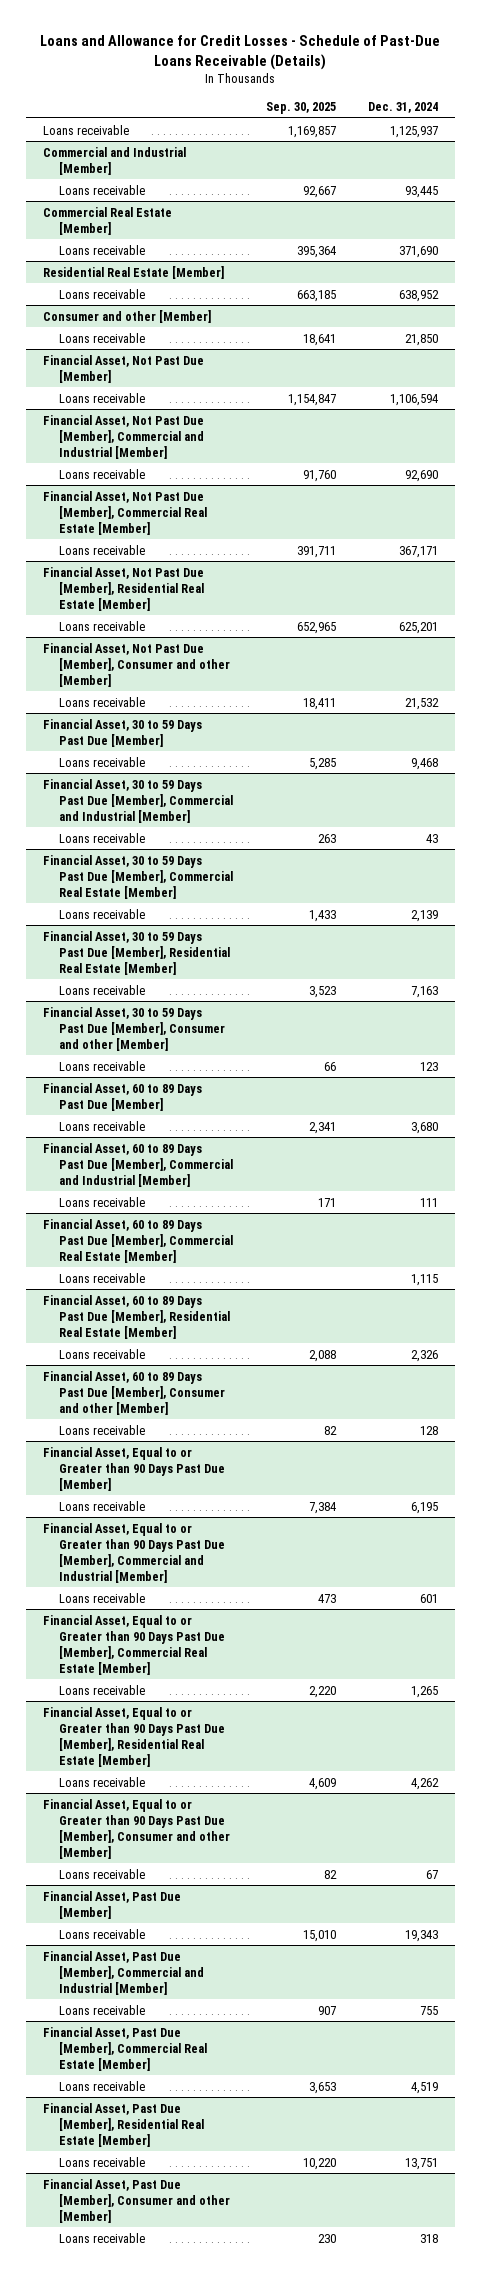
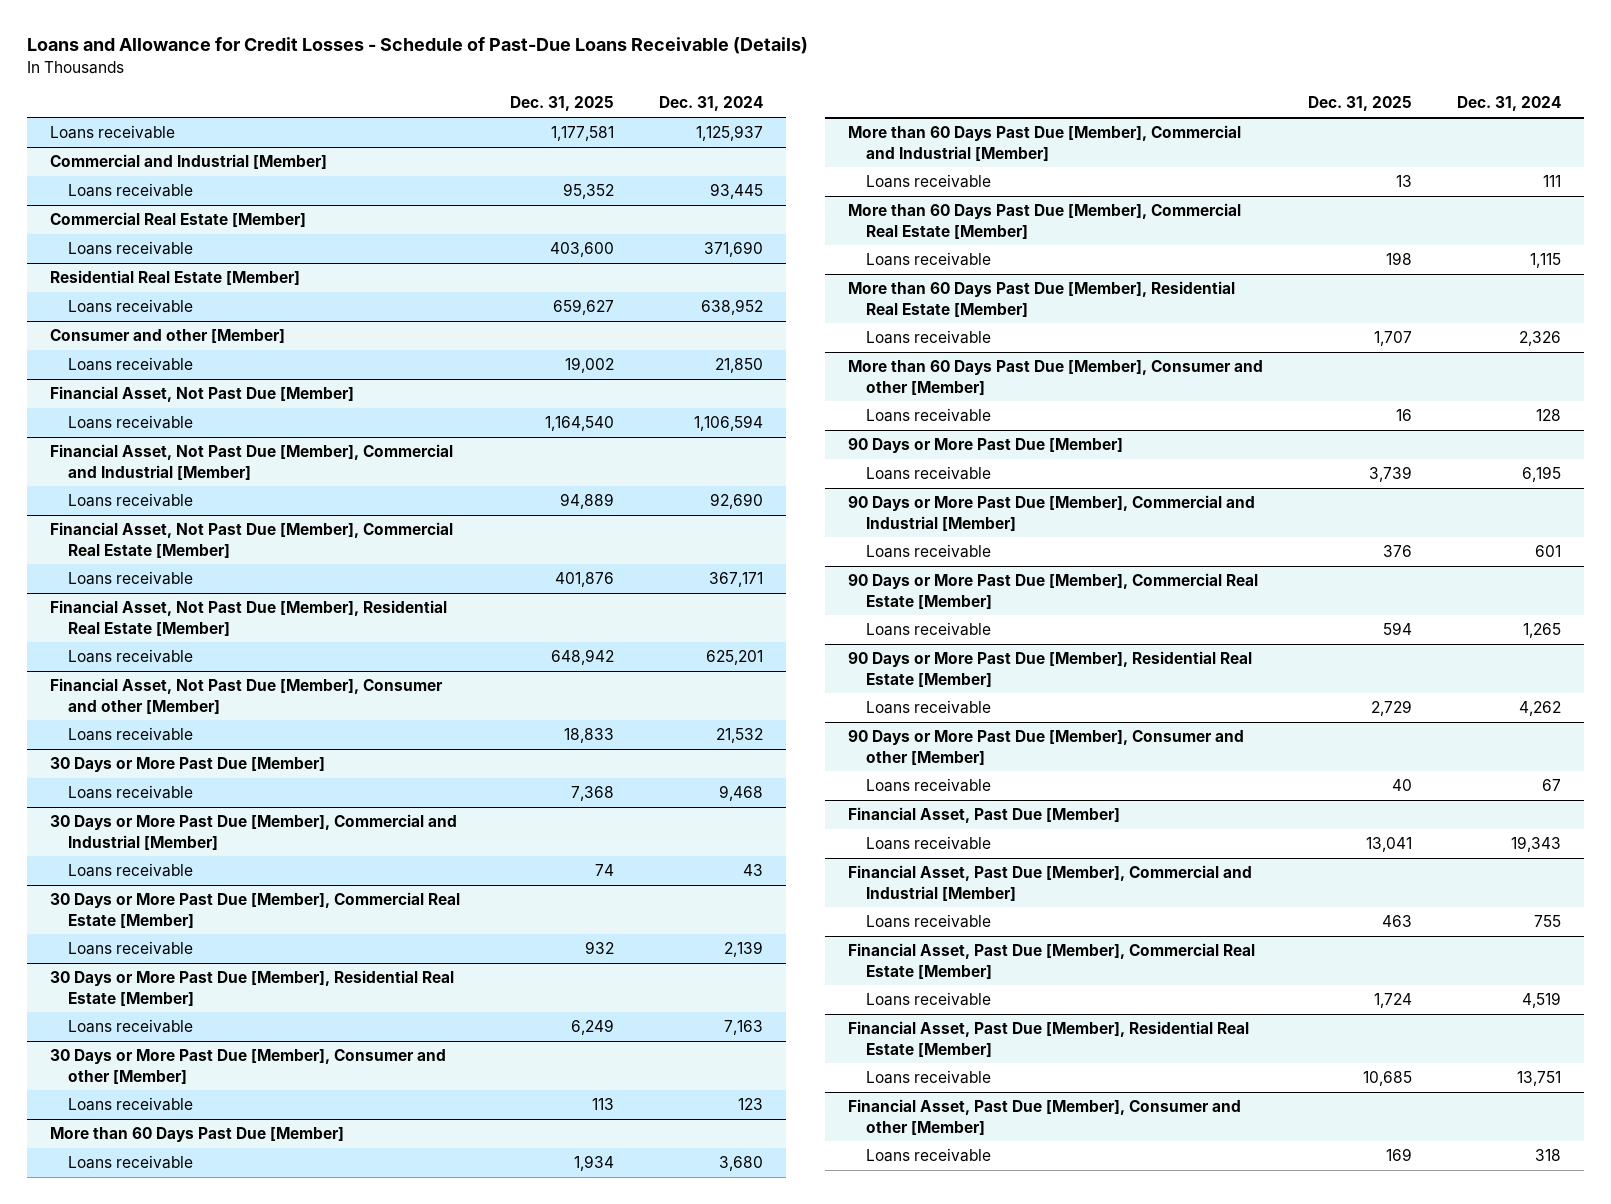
- | Sep. 30, 2025 | Dec. 31, 2024
+ | Dec. 31, 2025 | Dec. 31, 2024
- Financial Asset, 30 to 59 Days Past Due [Member]
+ 30 Days or More Past Due [Member]
- Financial Asset, 30 to 59 Days Past Due [Member], Commercial and Industrial [Member]
+ 30 Days or More Past Due [Member], Commercial and Industrial [Member]
- Financial Asset, 30 to 59 Days Past Due [Member], Commercial Real Estate [Member]
+ 30 Days or More Past Due [Member], Commercial Real Estate [Member]
- Financial Asset, 30 to 59 Days Past Due [Member], Residential Real Estate [Member]
+ 30 Days or More Past Due [Member], Residential Real Estate [Member]
- Financial Asset, 30 to 59 Days Past Due [Member], Consumer and other [Member]
+ 30 Days or More Past Due [Member], Consumer and other [Member]
- Financial Asset, 60 to 89 Days Past Due [Member]
+ More than 60 Days Past Due [Member]
- Financial Asset, 60 to 89 Days Past Due [Member], Commercial and Industrial [Member]
+ More than 60 Days Past Due [Member], Commercial and Industrial [Member]
- Financial Asset, 60 to 89 Days Past Due [Member], Commercial Real Estate [Member]
+ More than 60 Days Past Due [Member], Commercial Real Estate [Member]
- Financial Asset, 60 to 89 Days Past Due [Member], Residential Real Estate [Member]
+ More than 60 Days Past Due [Member], Residential Real Estate [Member]
- Financial Asset, 60 to 89 Days Past Due [Member], Consumer and other [Member]
+ More than 60 Days Past Due [Member], Consumer and other [Member]
- Financial Asset, Equal to or Greater than 90 Days Past Due [Member]
+ 90 Days or More Past Due [Member]
- Financial Asset, Equal to or Greater than 90 Days Past Due [Member], Commercial and Industrial [Member]
+ 90 Days or More Past Due [Member], Commercial and Industrial [Member]
- Financial Asset, Equal to or Greater than 90 Days Past Due [Member], Commercial Real Estate [Member]
+ 90 Days or More Past Due [Member], Commercial Real Estate [Member]
- Financial Asset, Equal to or Greater than 90 Days Past Due [Member], Residential Real Estate [Member]
+ 90 Days or More Past Due [Member], Residential Real Estate [Member]
- Financial Asset, Equal to or Greater than 90 Days Past Due [Member], Consumer and other [Member]
+ 90 Days or More Past Due [Member], Consumer and other [Member]

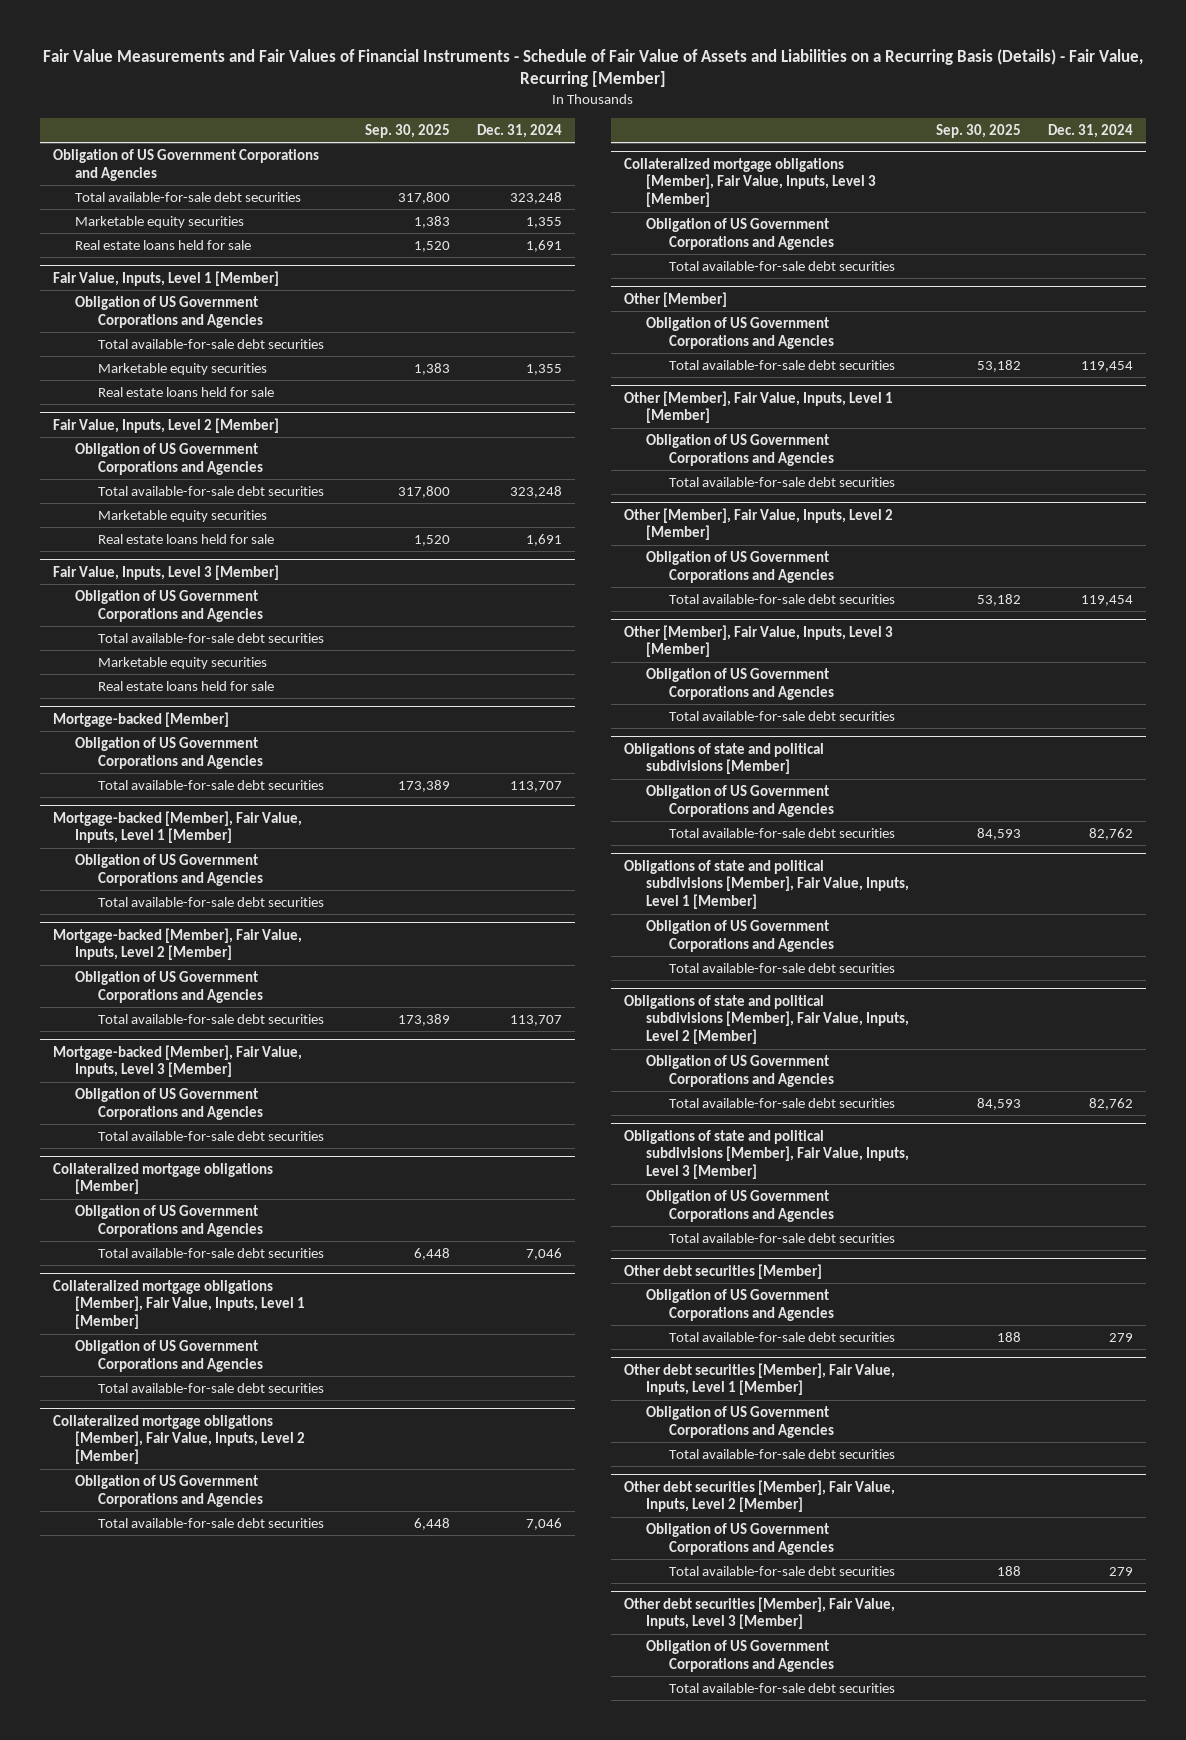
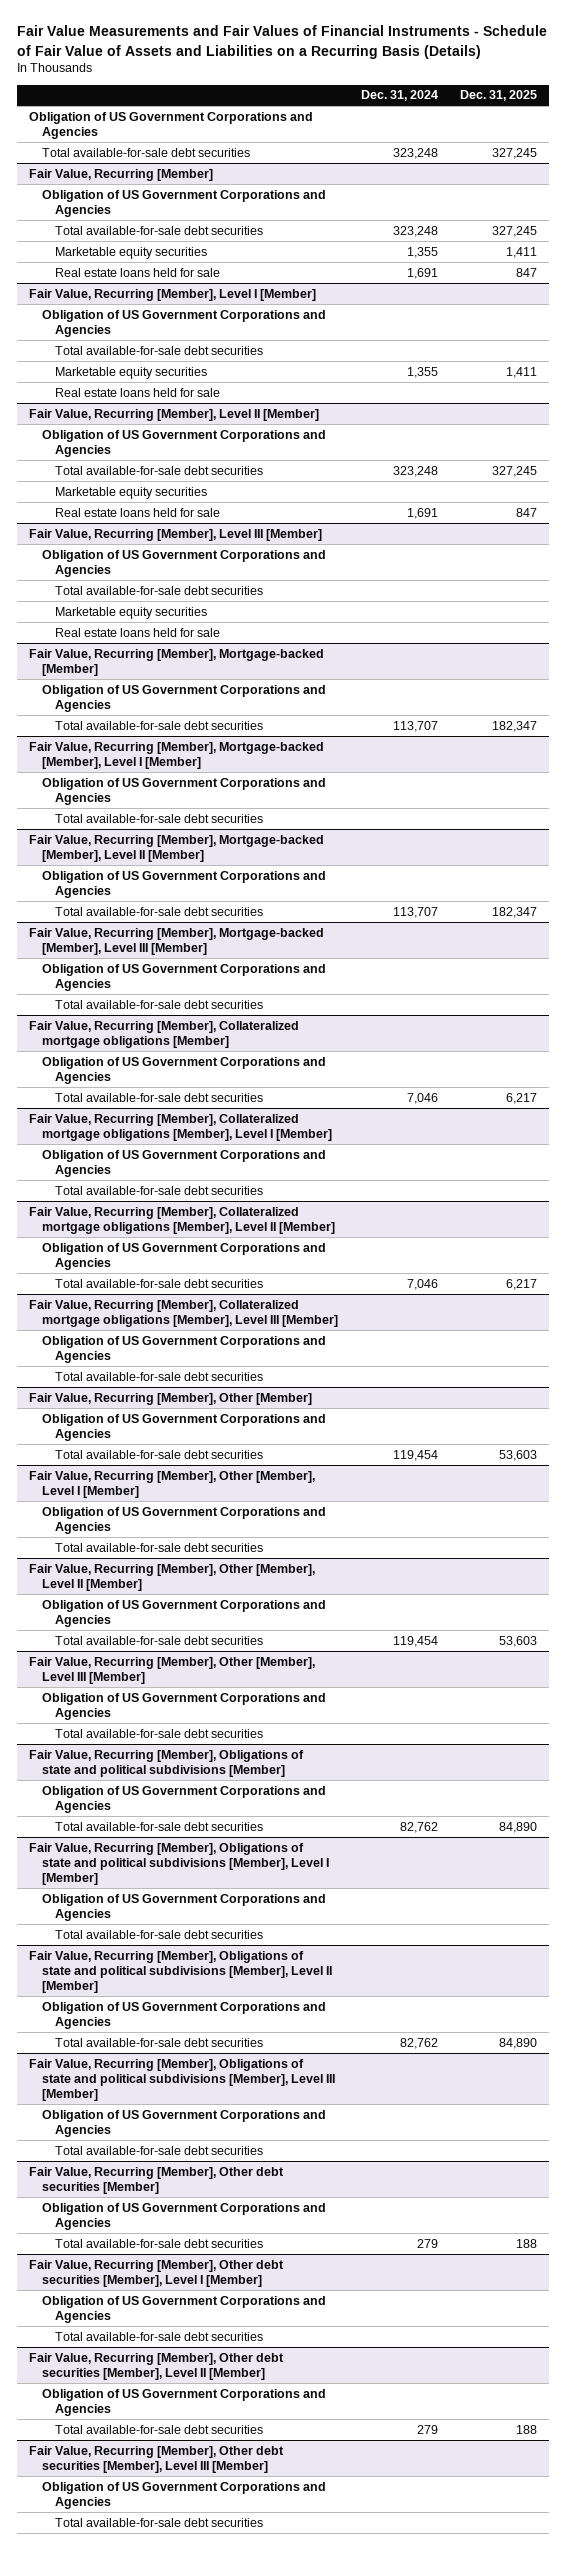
- Fair Value Measurements and Fair Values of Financial Instruments - Schedule of Fair Value of Assets and Liabilities on a Recurring Basis (Details) - Fair Value, Recurring [Member]
+ Fair Value Measurements and Fair Values of Financial Instruments - Schedule of Fair Value of Assets and Liabilities on a Recurring Basis (Details)
- | Sep. 30, 2025 | Dec. 31, 2024
+ | Dec. 31, 2024 | Dec. 31, 2025
+ Fair Value, Recurring [Member]
+ Obligation of US Government Corporations and Agencies
+ Total available-for-sale debt securities | 323,248 | 327,245
- Fair Value, Inputs, Level 1 [Member]
+ Fair Value, Recurring [Member], Level I [Member]
- Fair Value, Inputs, Level 2 [Member]
+ Fair Value, Recurring [Member], Level II [Member]
- Fair Value, Inputs, Level 3 [Member]
+ Fair Value, Recurring [Member], Level III [Member]
- Mortgage-backed [Member]
+ Fair Value, Recurring [Member], Mortgage-backed [Member]
- Mortgage-backed [Member], Fair Value, Inputs, Level 1 [Member]
+ Fair Value, Recurring [Member], Mortgage-backed [Member], Level I [Member]
- Mortgage-backed [Member], Fair Value, Inputs, Level 2 [Member]
+ Fair Value, Recurring [Member], Mortgage-backed [Member], Level II [Member]
- Mortgage-backed [Member], Fair Value, Inputs, Level 3 [Member]
+ Fair Value, Recurring [Member], Mortgage-backed [Member], Level III [Member]
- Collateralized mortgage obligations [Member]
+ Fair Value, Recurring [Member], Collateralized mortgage obligations [Member]
- Collateralized mortgage obligations [Member], Fair Value, Inputs, Level 1 [Member]
+ Fair Value, Recurring [Member], Collateralized mortgage obligations [Member], Level I [Member]
- Collateralized mortgage obligations [Member], Fair Value, Inputs, Level 2 [Member]
+ Fair Value, Recurring [Member], Collateralized mortgage obligations [Member], Level II [Member]
- Collateralized mortgage obligations [Member], Fair Value, Inputs, Level 3 [Member]
+ Fair Value, Recurring [Member], Collateralized mortgage obligations [Member], Level III [Member]
- Other [Member]
+ Fair Value, Recurring [Member], Other [Member]
- Other [Member], Fair Value, Inputs, Level 1 [Member]
+ Fair Value, Recurring [Member], Other [Member], Level I [Member]
- Other [Member], Fair Value, Inputs, Level 2 [Member]
+ Fair Value, Recurring [Member], Other [Member], Level II [Member]
- Other [Member], Fair Value, Inputs, Level 3 [Member]
+ Fair Value, Recurring [Member], Other [Member], Level III [Member]
- Obligations of state and political subdivisions [Member]
+ Fair Value, Recurring [Member], Obligations of state and political subdivisions [Member]
- Obligations of state and political subdivisions [Member], Fair Value, Inputs, Level 1 [Member]
+ Fair Value, Recurring [Member], Obligations of state and political subdivisions [Member], Level I [Member]
- Obligations of state and political subdivisions [Member], Fair Value, Inputs, Level 2 [Member]
+ Fair Value, Recurring [Member], Obligations of state and political subdivisions [Member], Level II [Member]
- Obligations of state and political subdivisions [Member], Fair Value, Inputs, Level 3 [Member]
+ Fair Value, Recurring [Member], Obligations of state and political subdivisions [Member], Level III [Member]
- Other debt securities [Member]
+ Fair Value, Recurring [Member], Other debt securities [Member]
- Other debt securities [Member], Fair Value, Inputs, Level 1 [Member]
+ Fair Value, Recurring [Member], Other debt securities [Member], Level I [Member]
- Other debt securities [Member], Fair Value, Inputs, Level 2 [Member]
+ Fair Value, Recurring [Member], Other debt securities [Member], Level II [Member]
- Other debt securities [Member], Fair Value, Inputs, Level 3 [Member]
+ Fair Value, Recurring [Member], Other debt securities [Member], Level III [Member]

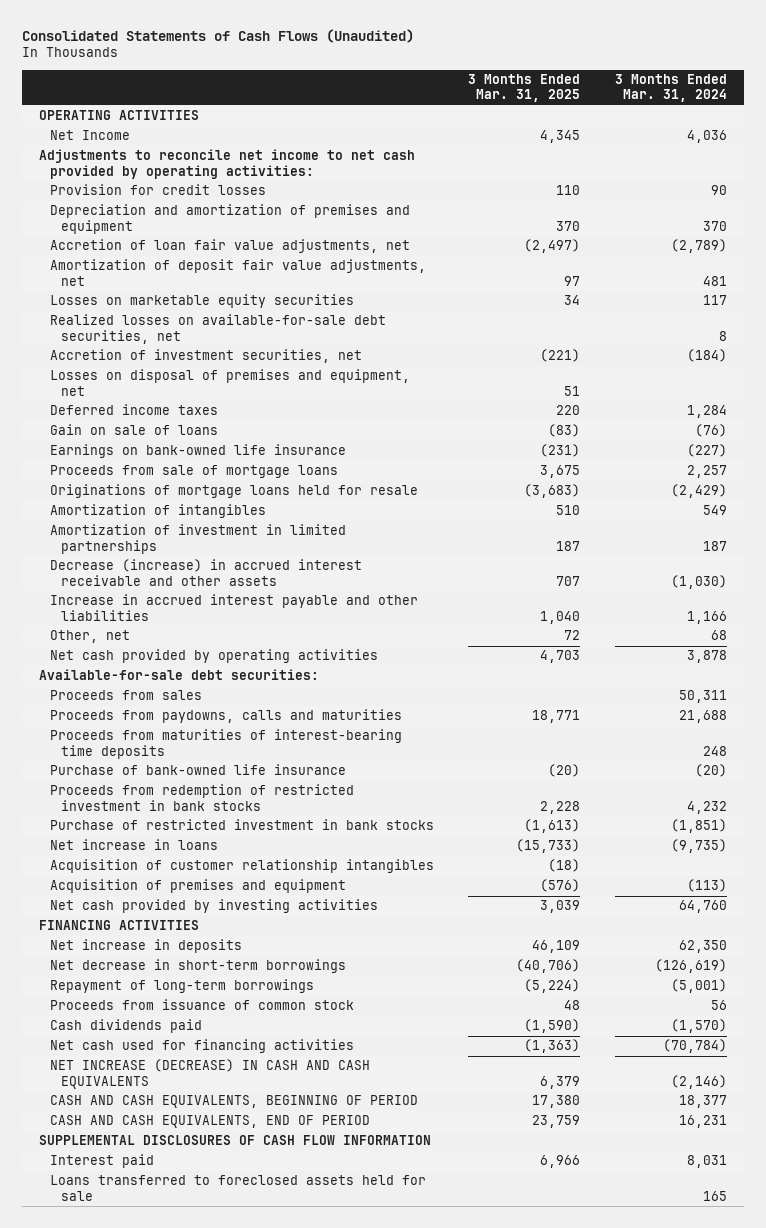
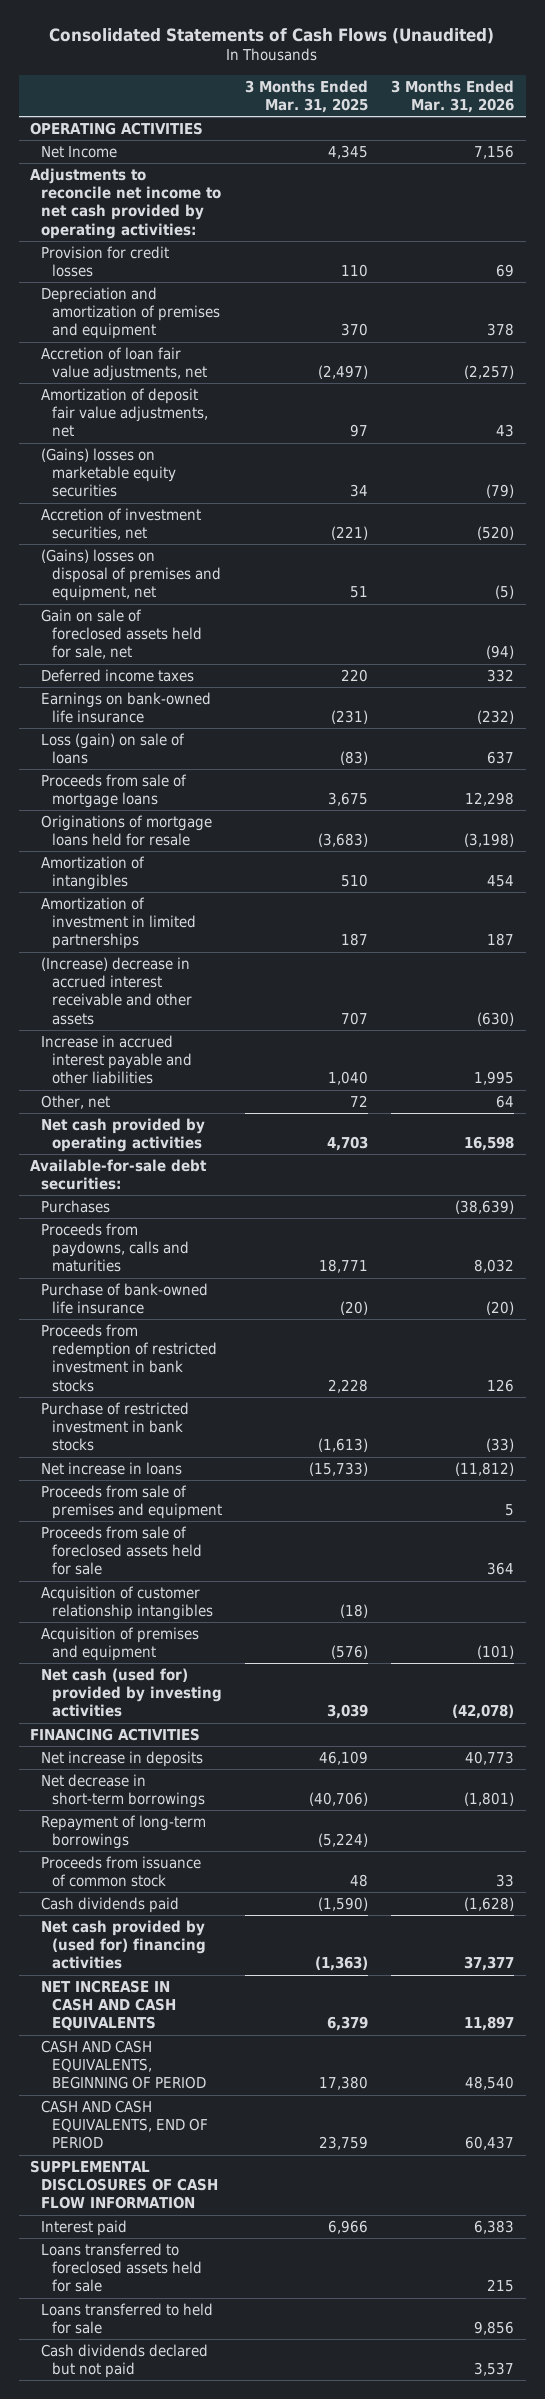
- | 3 Months Ended Mar. 31, 2025 | 3 Months Ended Mar. 31, 2024
+ | 3 Months Ended Mar. 31, 2025 | 3 Months Ended Mar. 31, 2026
- Losses on marketable equity securities | 34 | 117
- Realized losses on available-for-sale debt securities, net | | 8
+ (Gains) losses on marketable equity securities | 34 | (79)
- Losses on disposal of premises and equipment, net | 51 |
+ (Gains) losses on disposal of premises and equipment, net | 51 | (5)
+ Gain on sale of foreclosed assets held for sale, net | | (94)
- Gain on sale of loans | (83) | (76)
+ Loss (gain) on sale of loans | (83) | 637
- Decrease (increase) in accrued interest receivable and other assets | 707 | (1,030)
+ (Increase) decrease in accrued interest receivable and other assets | 707 | (630)
- Proceeds from sales | | 50,311
+ Purchases | | (38,639)
- Proceeds from maturities of interest-bearing time deposits | | 248
+ Proceeds from sale of premises and equipment | | 5
+ Proceeds from sale of foreclosed assets held for sale | | 364
- Net cash provided by investing activities | 3,039 | 64,760
+ Net cash (used for) provided by investing activities | 3,039 | (42,078)
- Net cash used for financing activities | (1,363) | (70,784)
- NET INCREASE (DECREASE) IN CASH AND CASH EQUIVALENTS | 6,379 | (2,146)
+ Net cash provided by (used for) financing activities | (1,363) | 37,377
+ NET INCREASE IN CASH AND CASH EQUIVALENTS | 6,379 | 11,897
+ Loans transferred to held for sale | | 9,856
+ Cash dividends declared but not paid | | 3,537

